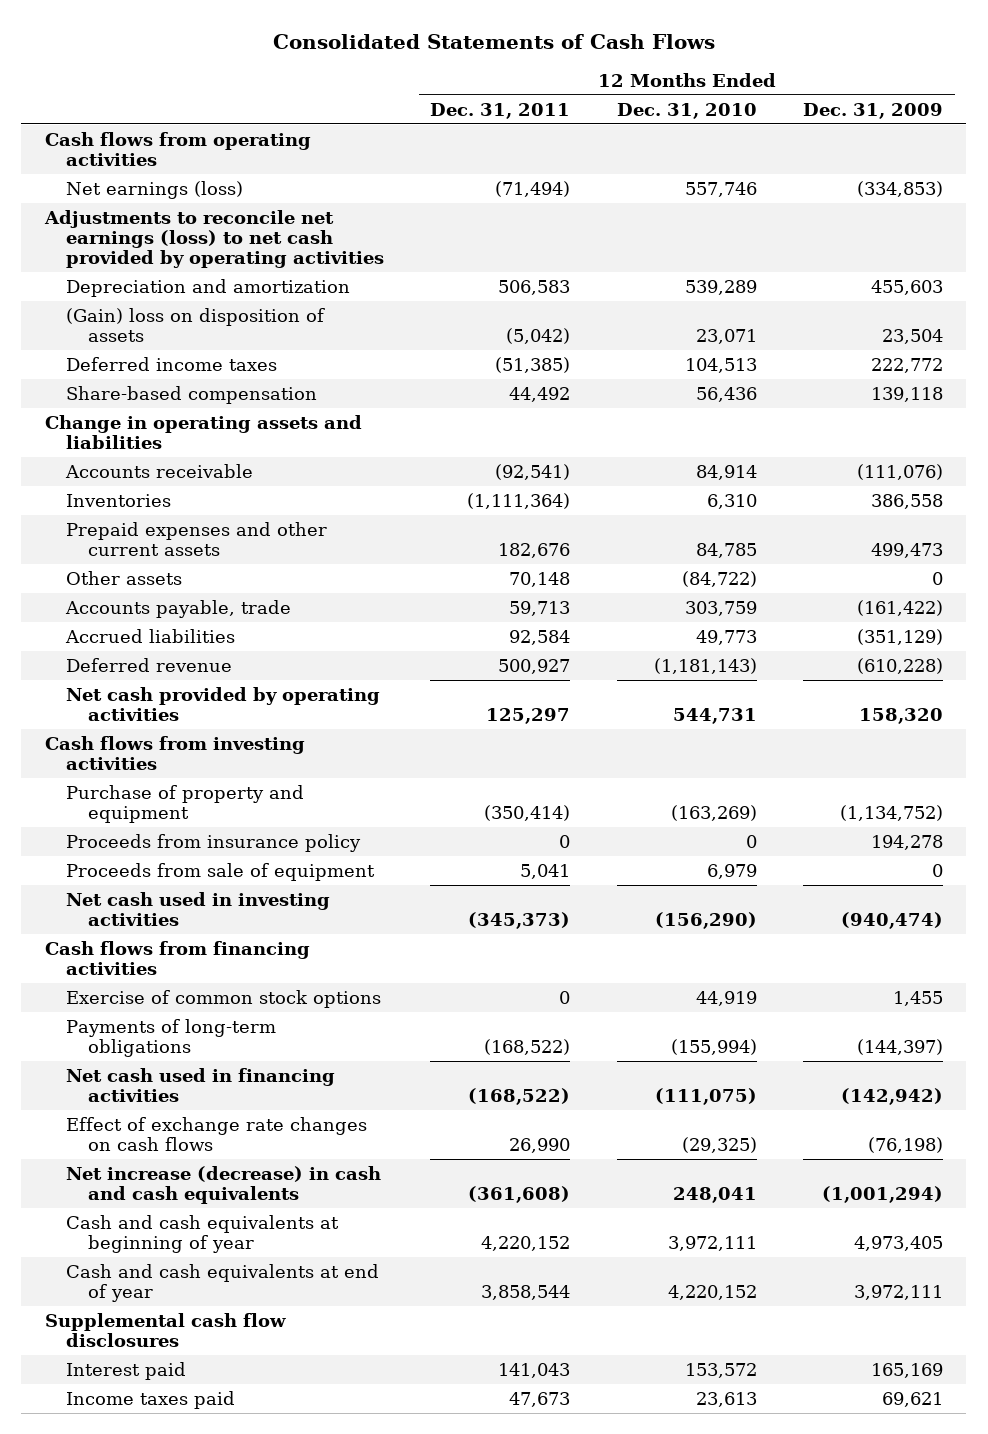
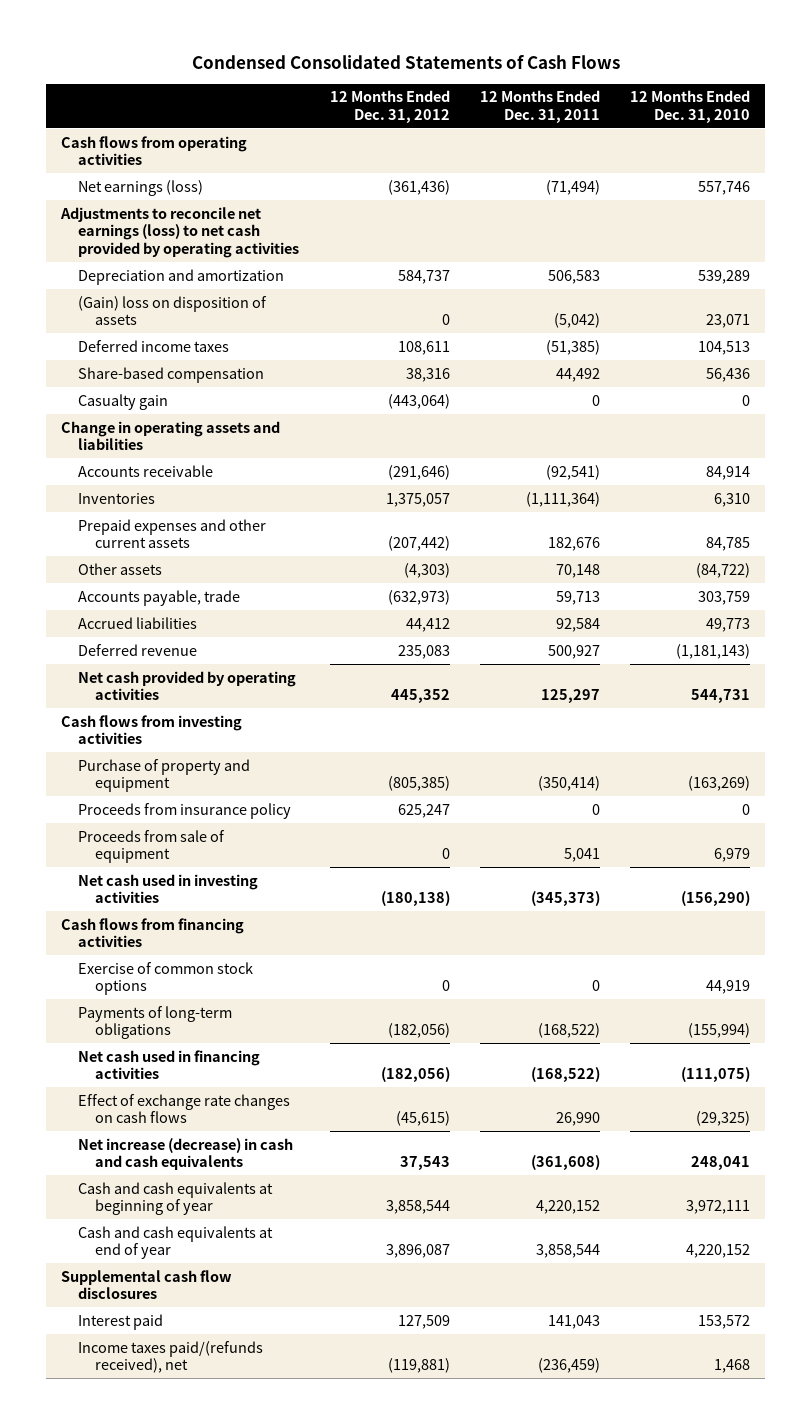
- Consolidated Statements of Cash Flows
+ Condensed Consolidated Statements of Cash Flows
- | 12 Months Ended Dec. 31, 2011 | 12 Months Ended Dec. 31, 2010 | 12 Months Ended Dec. 31, 2009
+ | 12 Months Ended Dec. 31, 2012 | 12 Months Ended Dec. 31, 2011 | 12 Months Ended Dec. 31, 2010
+ Casualty gain | (443,064) | 0 | 0
- Income taxes paid | 47,673 | 23,613 | 69,621
+ Income taxes paid/(refunds received), net | (119,881) | (236,459) | 1,468

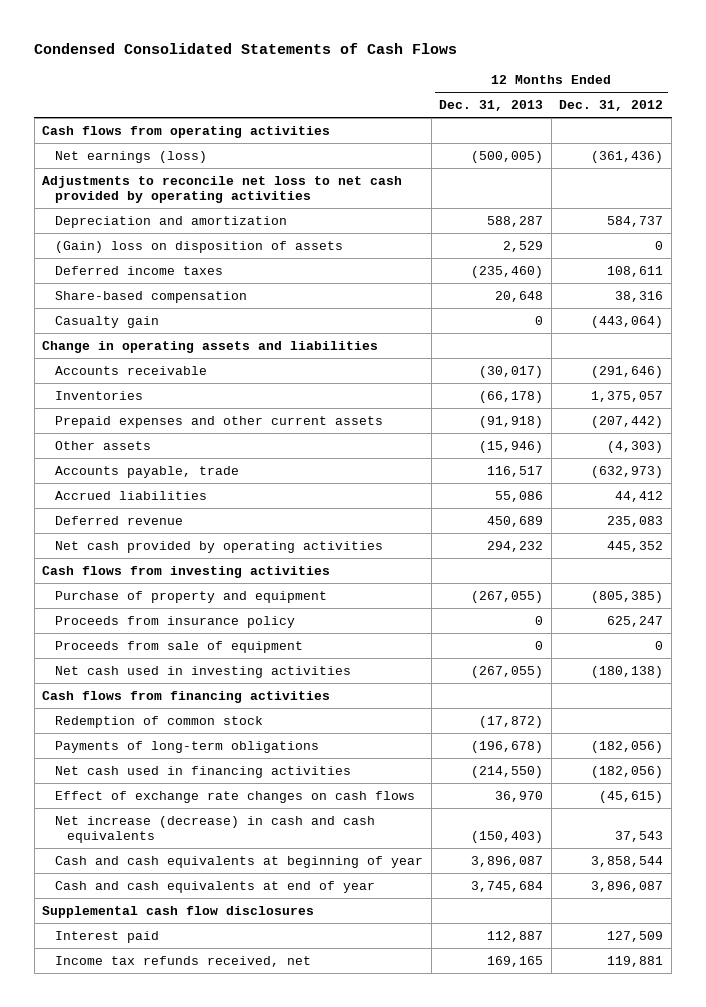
- | 12 Months Ended Dec. 31, 2012 | 12 Months Ended Dec. 31, 2011 | 12 Months Ended Dec. 31, 2010
+ | 12 Months Ended Dec. 31, 2013 | 12 Months Ended Dec. 31, 2012
- Adjustments to reconcile net earnings (loss) to net cash provided by operating activities
+ Adjustments to reconcile net loss to net cash provided by operating activities
- Exercise of common stock options | 0 | 0 | 44,919
+ Redemption of common stock | (17,872) |
- Income taxes paid/(refunds received), net | (119,881) | (236,459) | 1,468
+ Income tax refunds received, net | 169,165 | 119,881

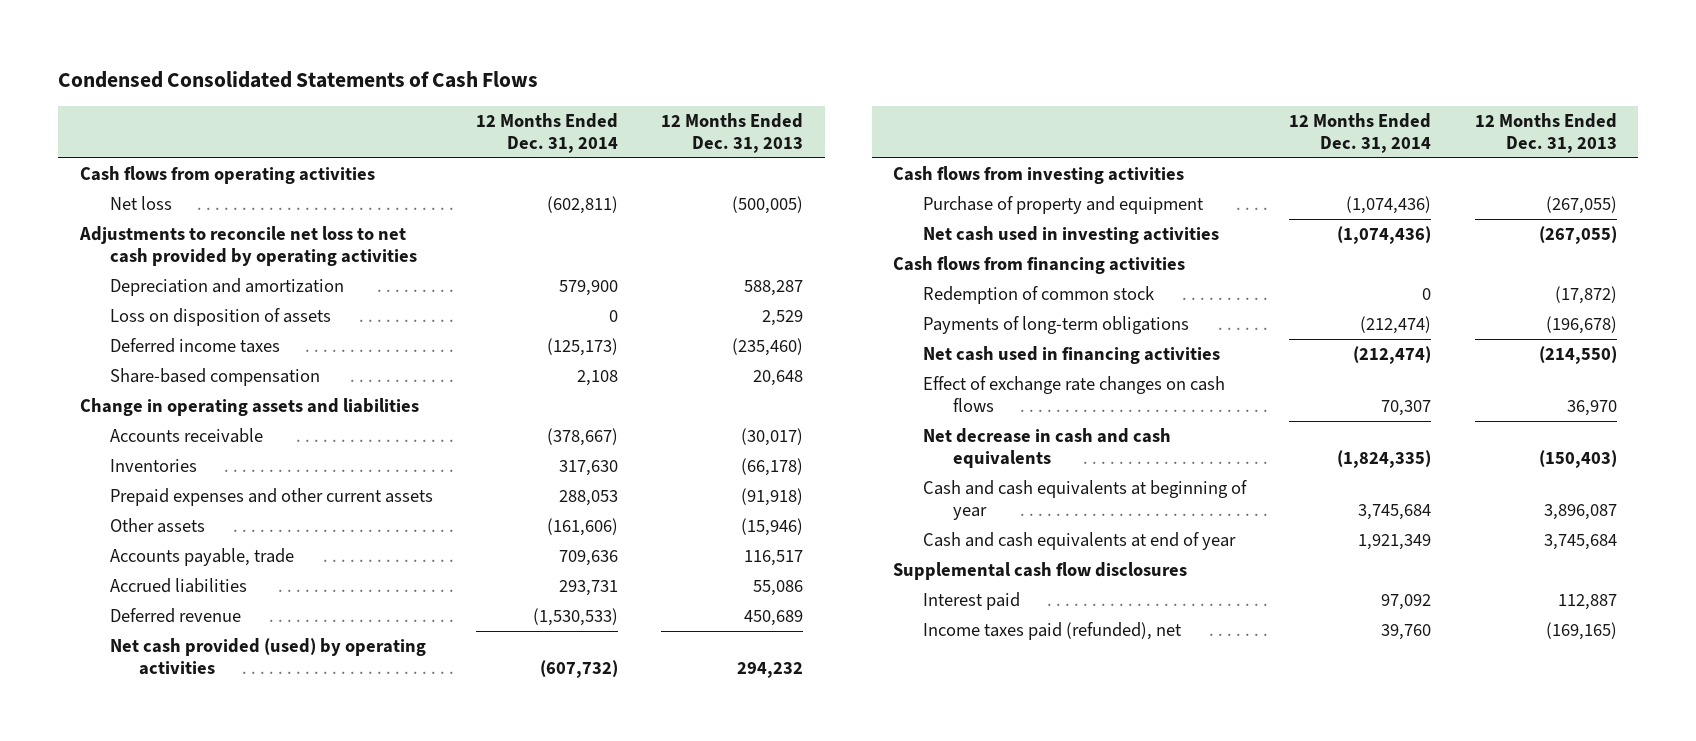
- | 12 Months Ended Dec. 31, 2013 | 12 Months Ended Dec. 31, 2012
+ | 12 Months Ended Dec. 31, 2014 | 12 Months Ended Dec. 31, 2013
- Net earnings (loss) | (500,005) | (361,436)
+ Net loss | (602,811) | (500,005)
- (Gain) loss on disposition of assets | 2,529 | 0
+ Loss on disposition of assets | 0 | 2,529
- Casualty gain | 0 | (443,064)
- Net cash provided by operating activities | 294,232 | 445,352
+ Net cash provided (used) by operating activities | (607,732) | 294,232
- Proceeds from insurance policy | 0 | 625,247
- Proceeds from sale of equipment | 0 | 0
- Net increase (decrease) in cash and cash equivalents | (150,403) | 37,543
+ Net decrease in cash and cash equivalents | (1,824,335) | (150,403)
- Income tax refunds received, net | 169,165 | 119,881
+ Income taxes paid (refunded), net | 39,760 | (169,165)

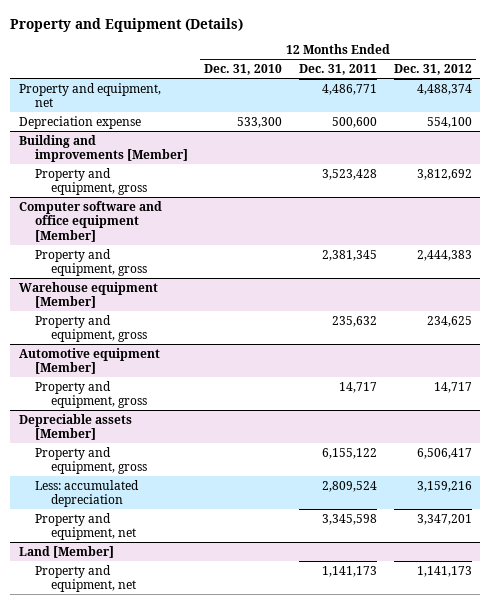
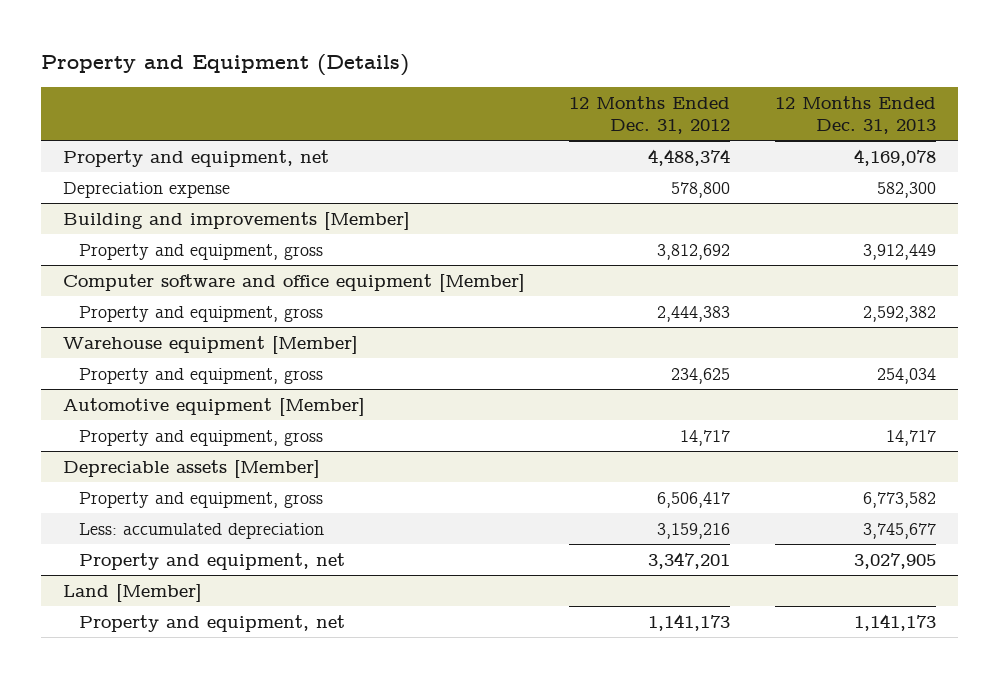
- | 12 Months Ended Dec. 31, 2010 | 12 Months Ended Dec. 31, 2011 | 12 Months Ended Dec. 31, 2012
+ | 12 Months Ended Dec. 31, 2012 | 12 Months Ended Dec. 31, 2013
- Depreciation expense | 533,300 | 500,600 | 554,100
+ Depreciation expense | 578,800 | 582,300

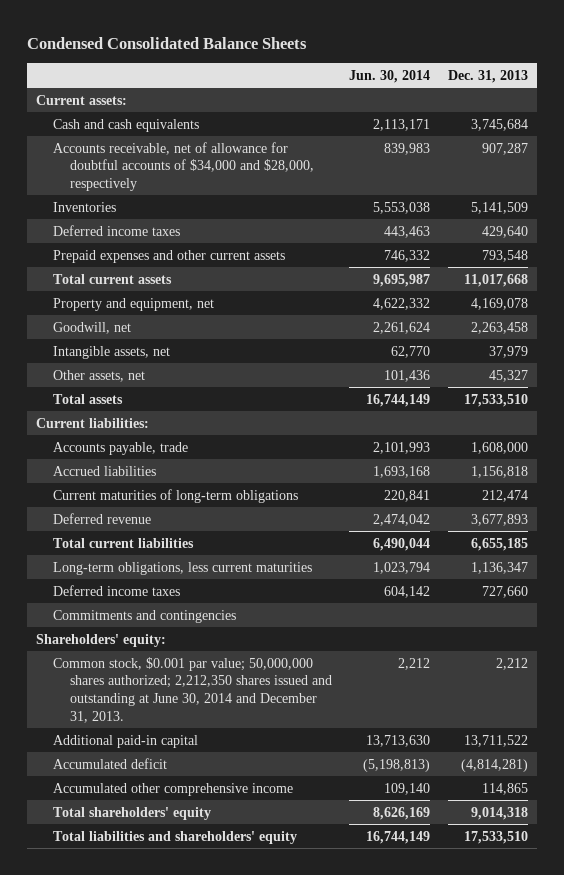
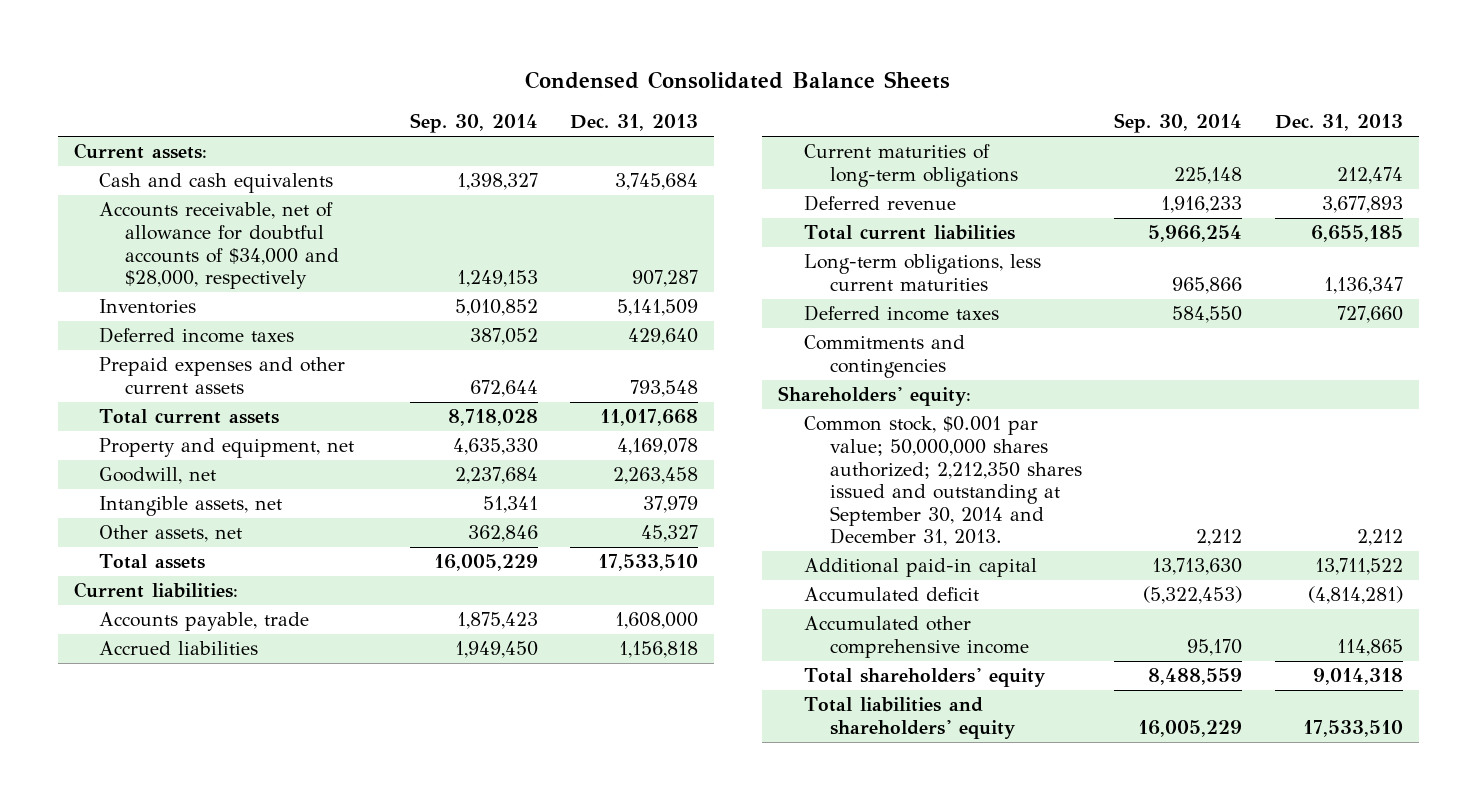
- | Jun. 30, 2014 | Dec. 31, 2013
+ | Sep. 30, 2014 | Dec. 31, 2013
- Common stock, $0.001 par value; 50,000,000 shares authorized; 2,212,350 shares issued and outstanding at June 30, 2014 and December 31, 2013. | 2,212 | 2,212
+ Common stock, $0.001 par value; 50,000,000 shares authorized; 2,212,350 shares issued and outstanding at September 30, 2014 and December 31, 2013. | 2,212 | 2,212

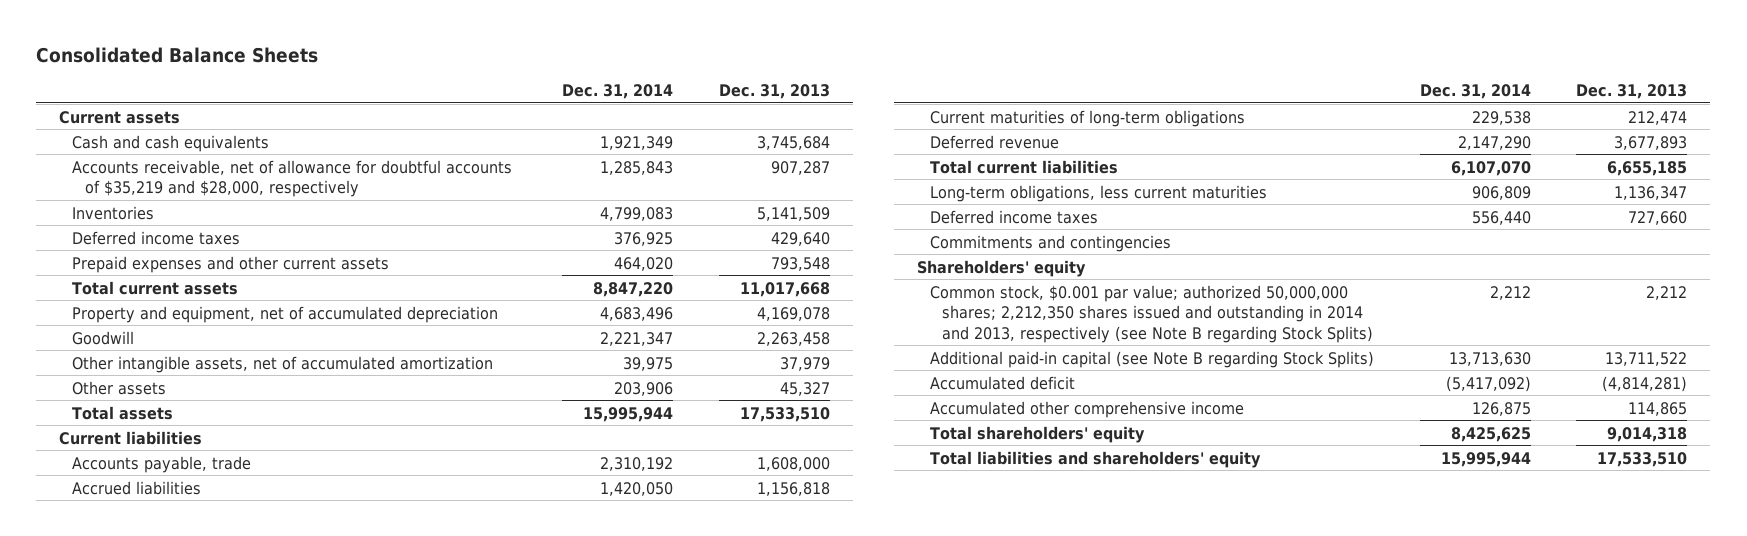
- Condensed Consolidated Balance Sheets
+ Consolidated Balance Sheets
- | Sep. 30, 2014 | Dec. 31, 2013
+ | Dec. 31, 2014 | Dec. 31, 2013
- Current assets:
+ Current assets
- Accounts receivable, net of allowance for doubtful accounts of $34,000 and $28,000, respectively | 1,249,153 | 907,287
+ Accounts receivable, net of allowance for doubtful accounts of $35,219 and $28,000, respectively | 1,285,843 | 907,287
- Property and equipment, net | 4,635,330 | 4,169,078
- Goodwill, net | 2,237,684 | 2,263,458
- Intangible assets, net | 51,341 | 37,979
- Other assets, net | 362,846 | 45,327
+ Property and equipment, net of accumulated depreciation | 4,683,496 | 4,169,078
+ Goodwill | 2,221,347 | 2,263,458
+ Other intangible assets, net of accumulated amortization | 39,975 | 37,979
+ Other assets | 203,906 | 45,327
- Current liabilities:
+ Current liabilities
- Shareholders' equity:
- Common stock, $0.001 par value; 50,000,000 shares authorized; 2,212,350 shares issued and outstanding at September 30, 2014 and December 31, 2013. | 2,212 | 2,212
- Additional paid-in capital | 13,713,630 | 13,711,522
+ Shareholders' equity
+ Common stock, $0.001 par value; authorized 50,000,000 shares; 2,212,350 shares issued and outstanding in 2014 and 2013, respectively (see Note B regarding Stock Splits) | 2,212 | 2,212
+ Additional paid-in capital (see Note B regarding Stock Splits) | 13,713,630 | 13,711,522

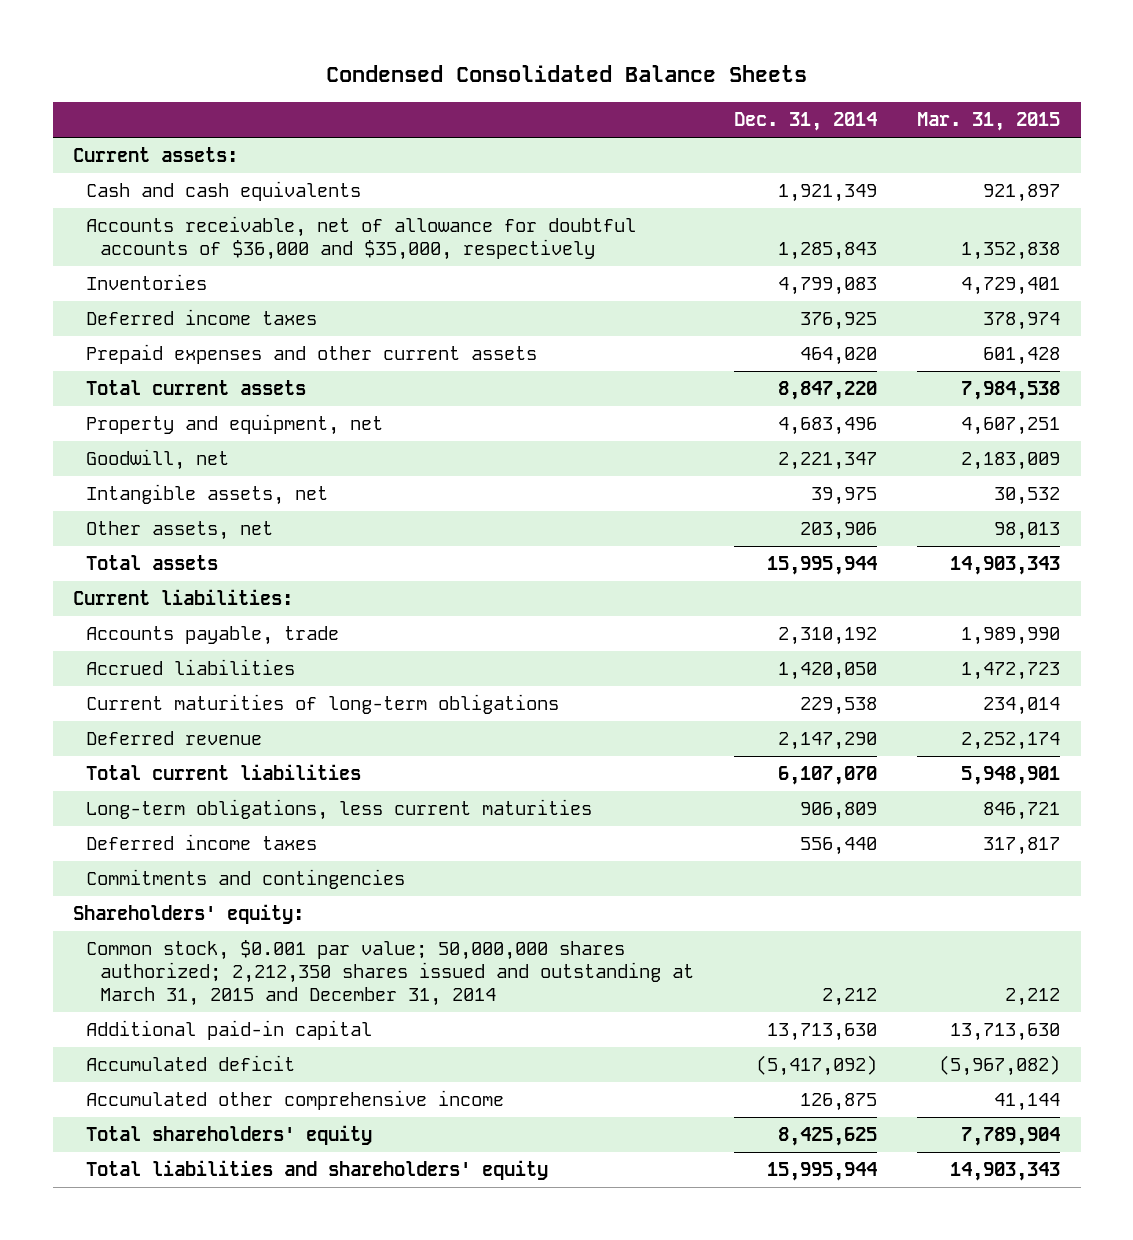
- Consolidated Balance Sheets
+ Condensed Consolidated Balance Sheets
- | Dec. 31, 2014 | Dec. 31, 2013
+ | Dec. 31, 2014 | Mar. 31, 2015
- Current assets
+ Current assets:
- Accounts receivable, net of allowance for doubtful accounts of $35,219 and $28,000, respectively | 1,285,843 | 907,287
+ Accounts receivable, net of allowance for doubtful accounts of $36,000 and $35,000, respectively | 1,285,843 | 1,352,838
- Property and equipment, net of accumulated depreciation | 4,683,496 | 4,169,078
- Goodwill | 2,221,347 | 2,263,458
- Other intangible assets, net of accumulated amortization | 39,975 | 37,979
- Other assets | 203,906 | 45,327
+ Property and equipment, net | 4,683,496 | 4,607,251
+ Goodwill, net | 2,221,347 | 2,183,009
+ Intangible assets, net | 39,975 | 30,532
+ Other assets, net | 203,906 | 98,013
- Current liabilities
+ Current liabilities:
- Shareholders' equity
- Common stock, $0.001 par value; authorized 50,000,000 shares; 2,212,350 shares issued and outstanding in 2014 and 2013, respectively (see Note B regarding Stock Splits) | 2,212 | 2,212
- Additional paid-in capital (see Note B regarding Stock Splits) | 13,713,630 | 13,711,522
+ Shareholders' equity:
+ Common stock, $0.001 par value; 50,000,000 shares authorized; 2,212,350 shares issued and outstanding at March 31, 2015 and December 31, 2014 | 2,212 | 2,212
+ Additional paid-in capital | 13,713,630 | 13,713,630

